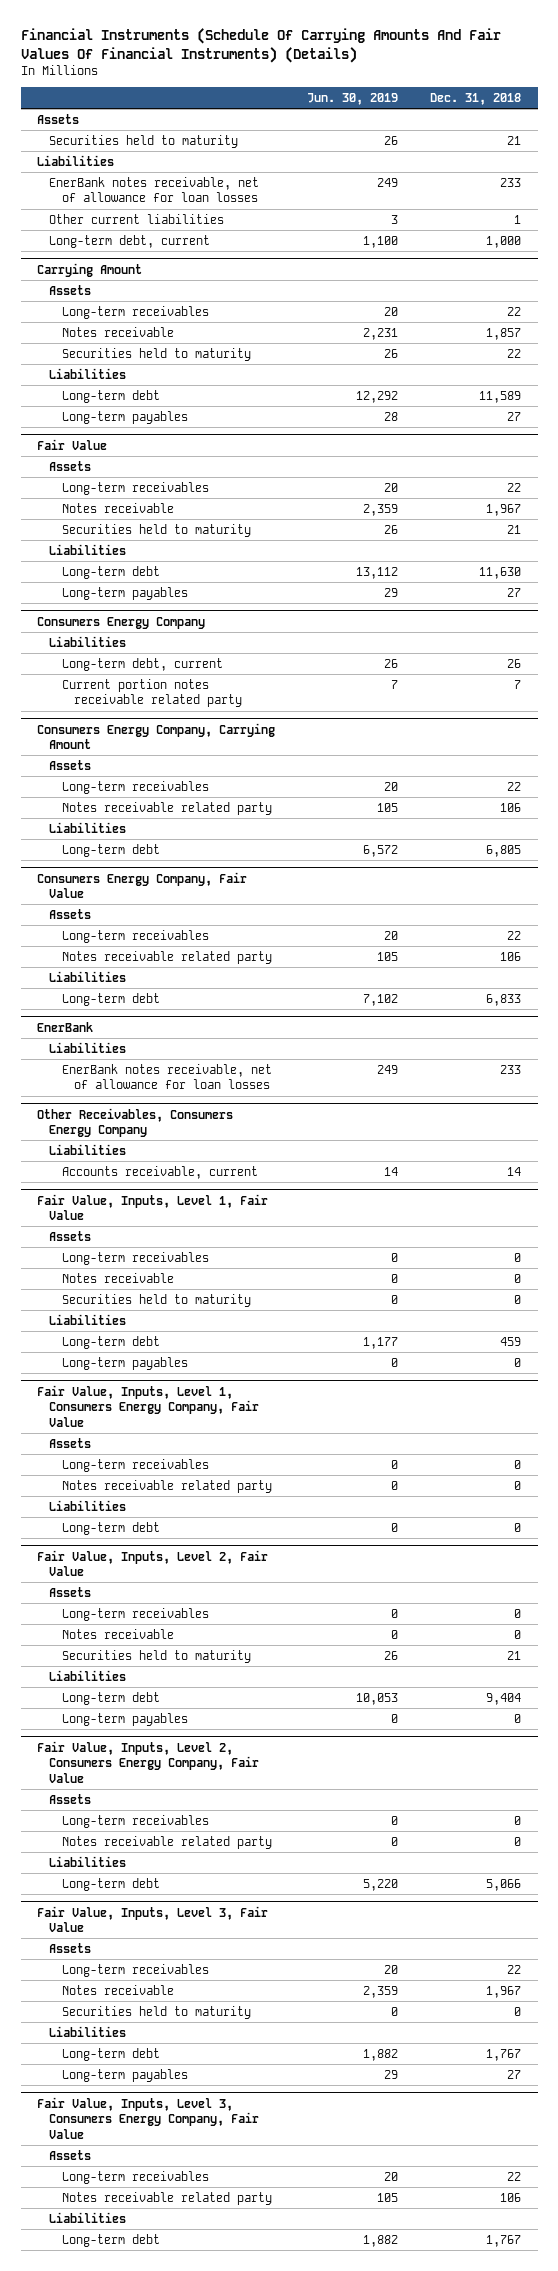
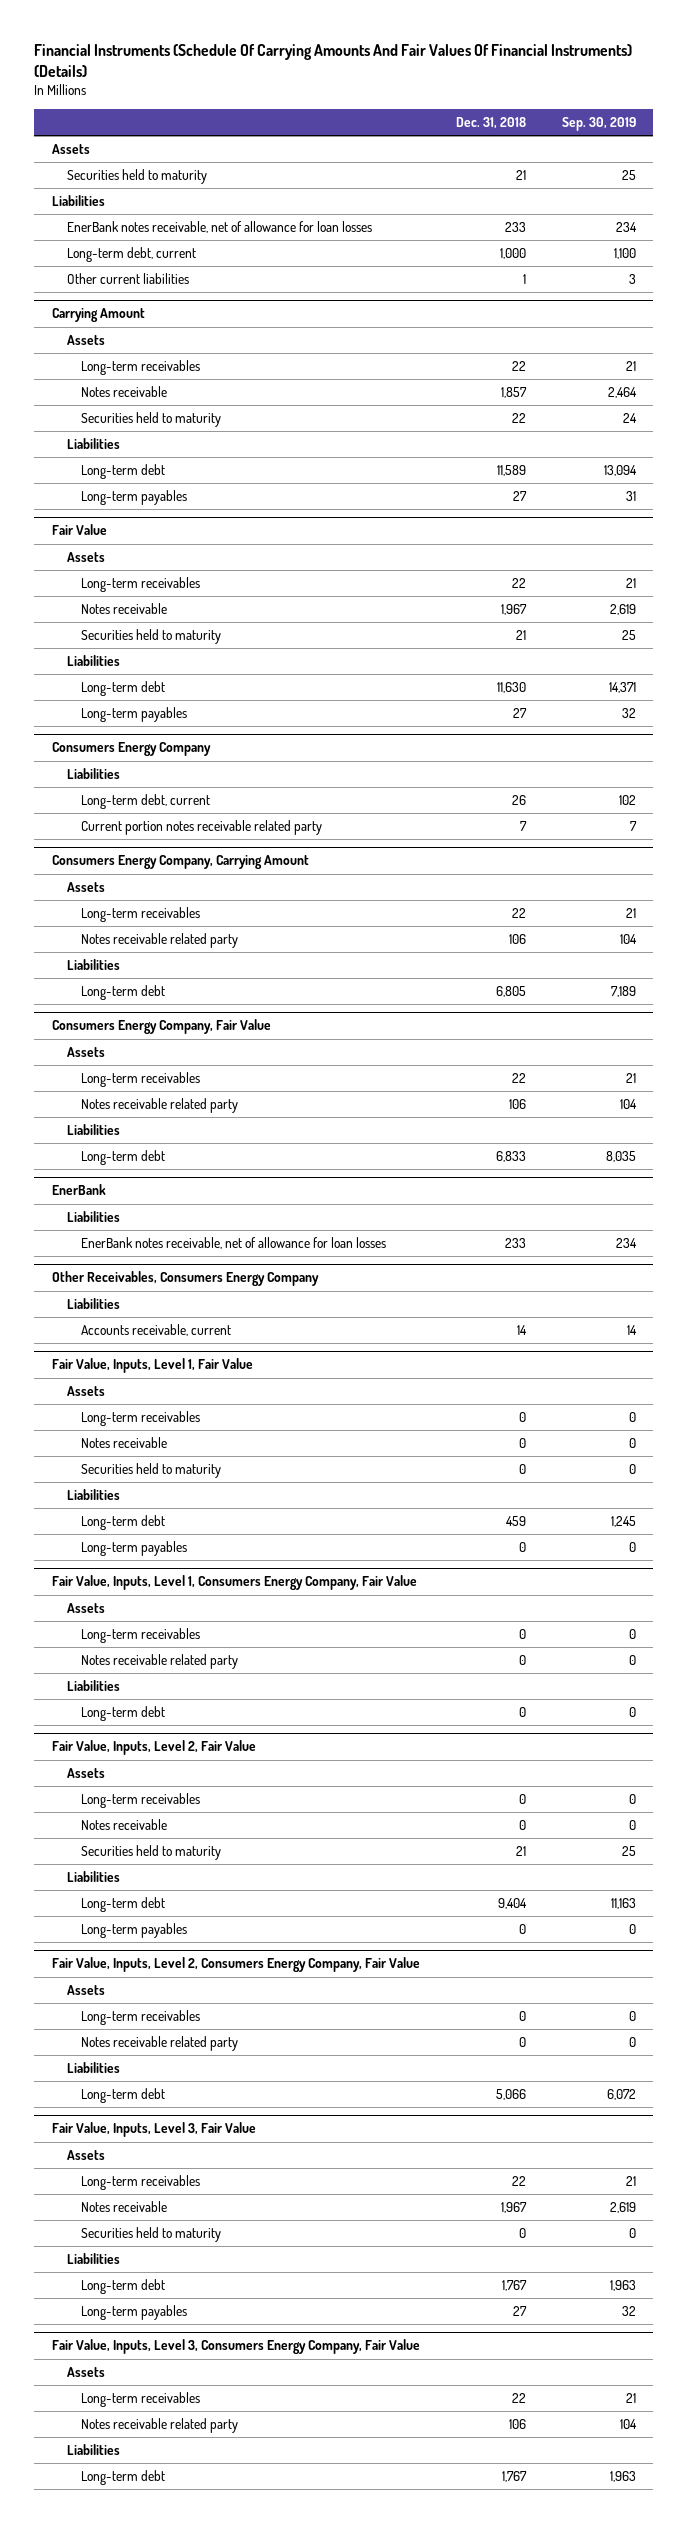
- | Jun. 30, 2019 | Dec. 31, 2018
+ | Dec. 31, 2018 | Sep. 30, 2019
moved down: Other current liabilities | 1 | 3

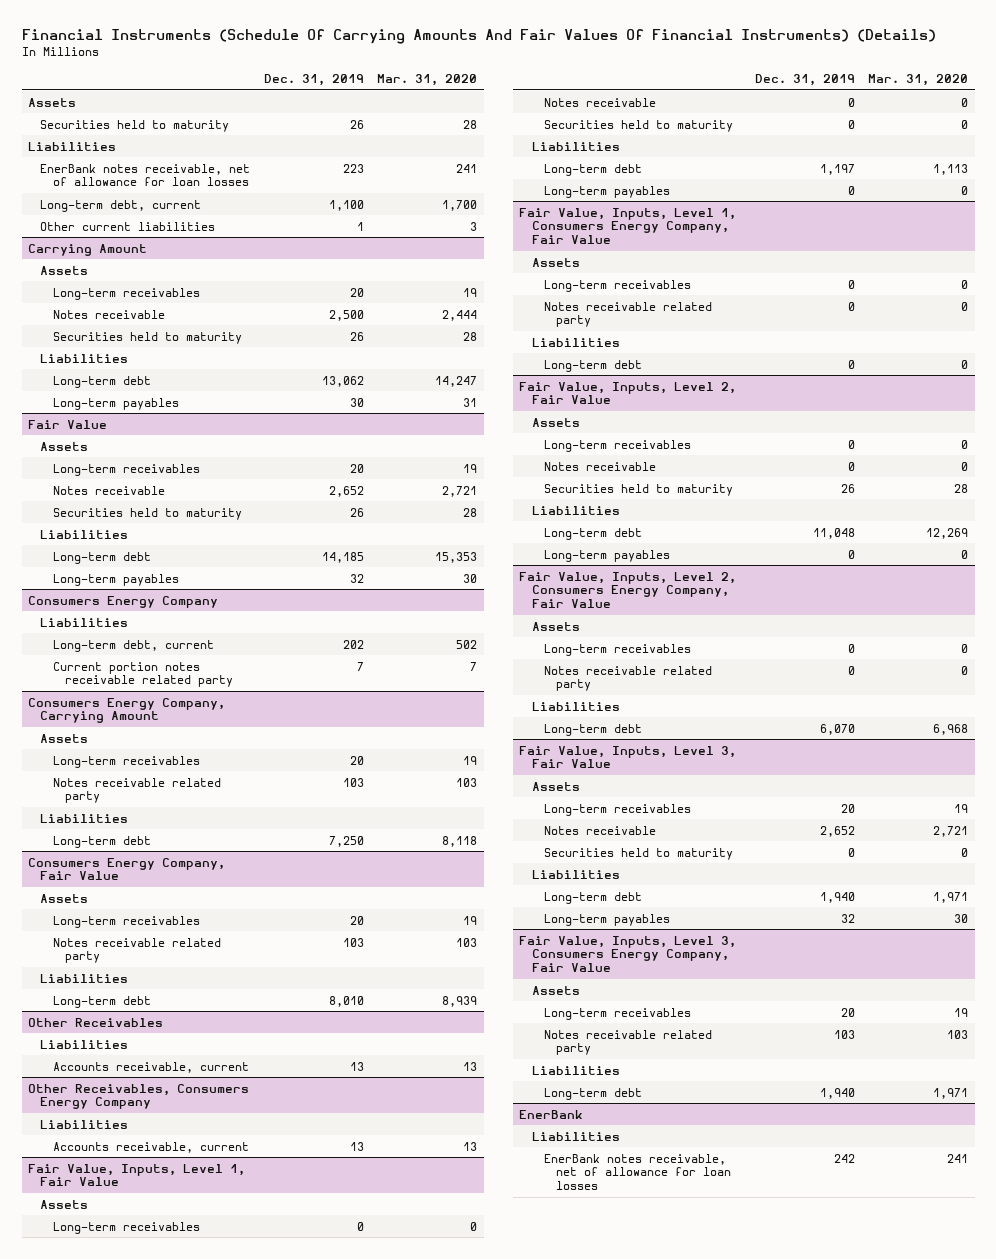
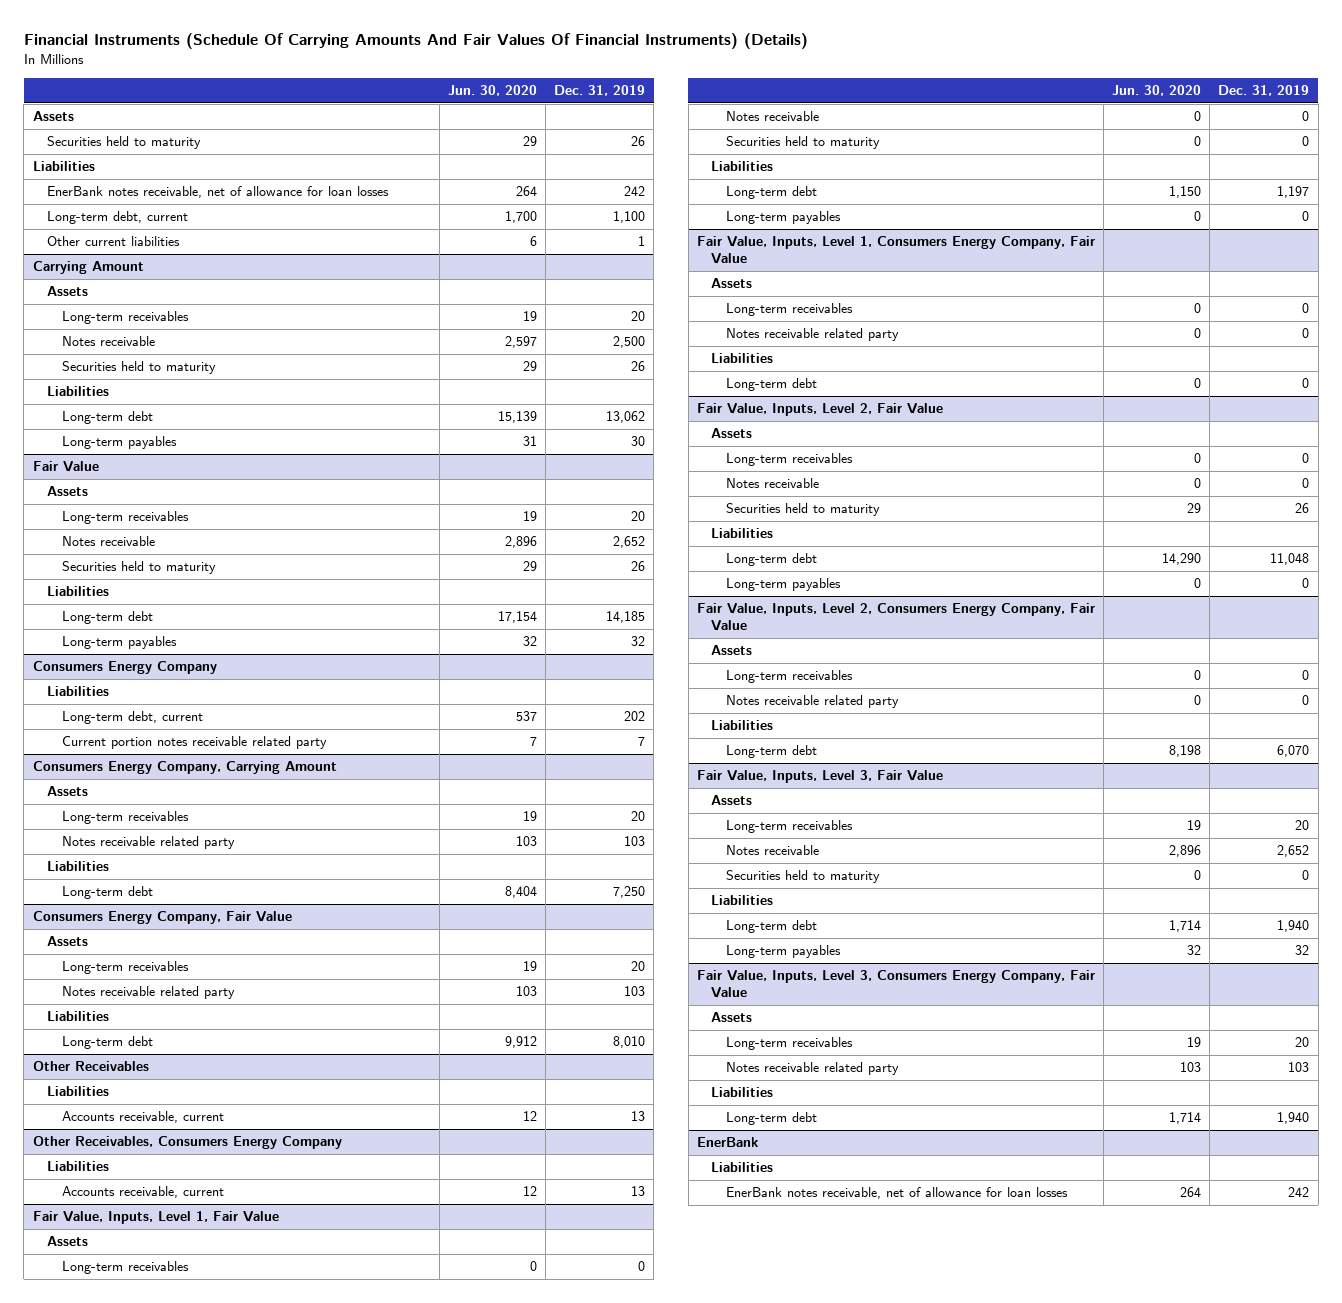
- | Dec. 31, 2019 | Mar. 31, 2020
+ | Jun. 30, 2020 | Dec. 31, 2019
- EnerBank notes receivable, net of allowance for loan losses | 223 | 241
+ EnerBank notes receivable, net of allowance for loan losses | 264 | 242

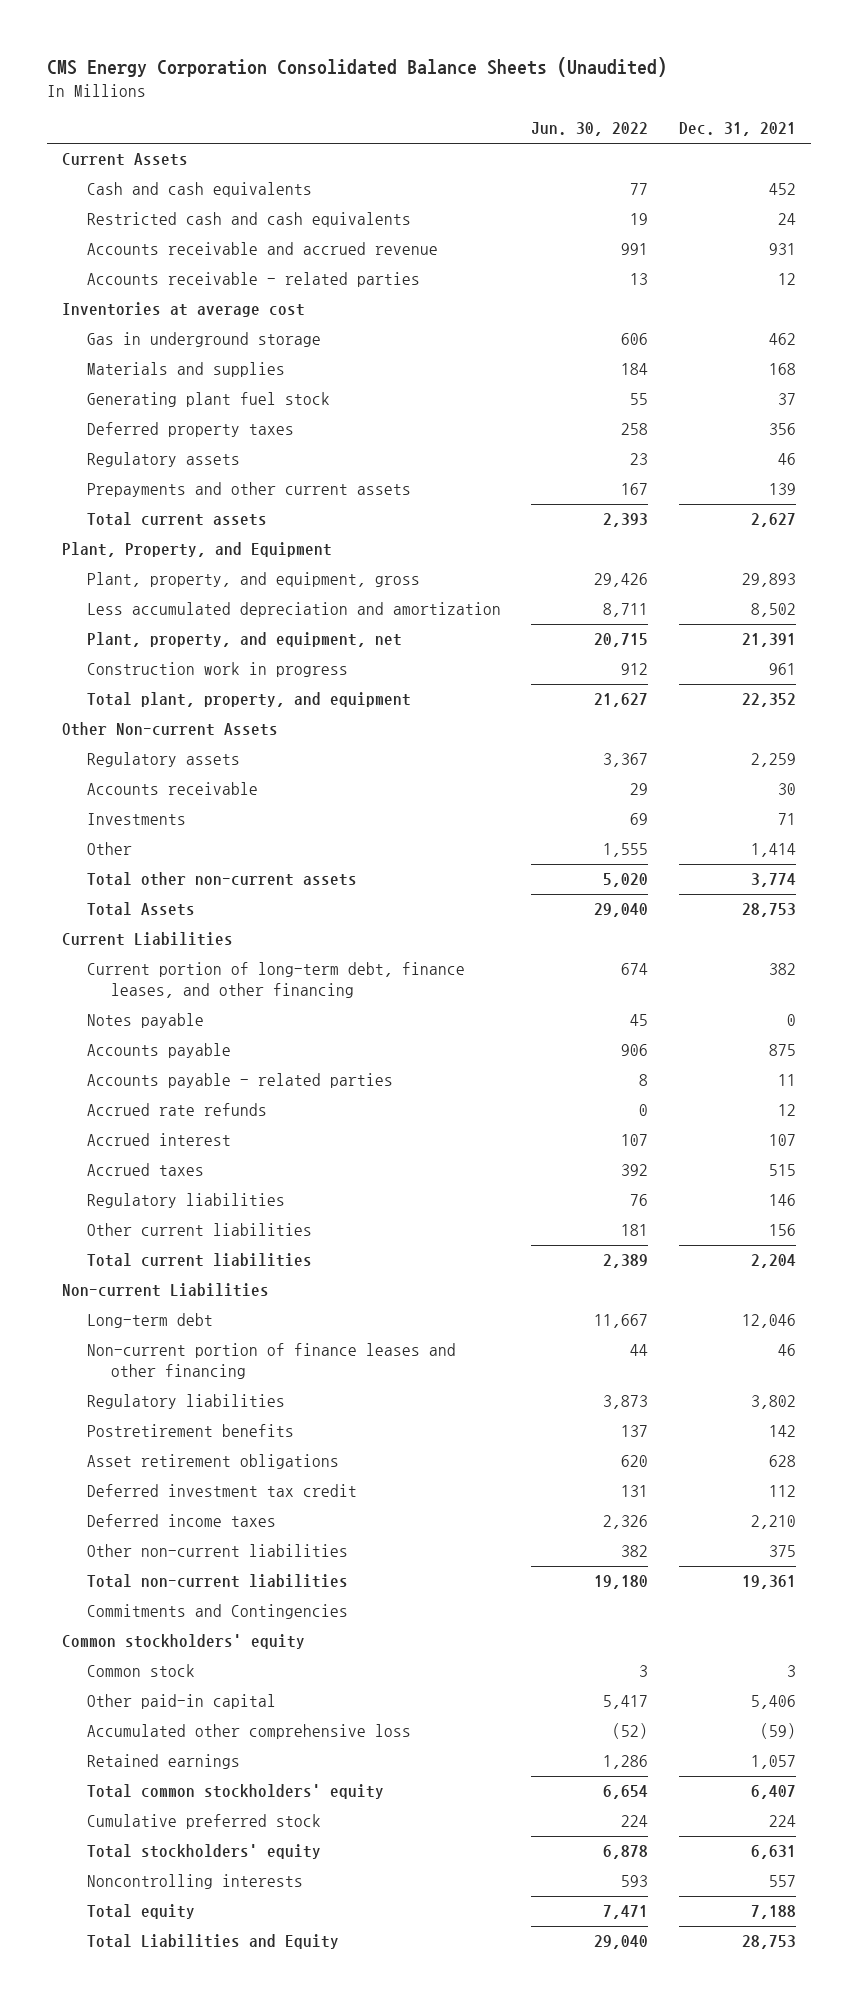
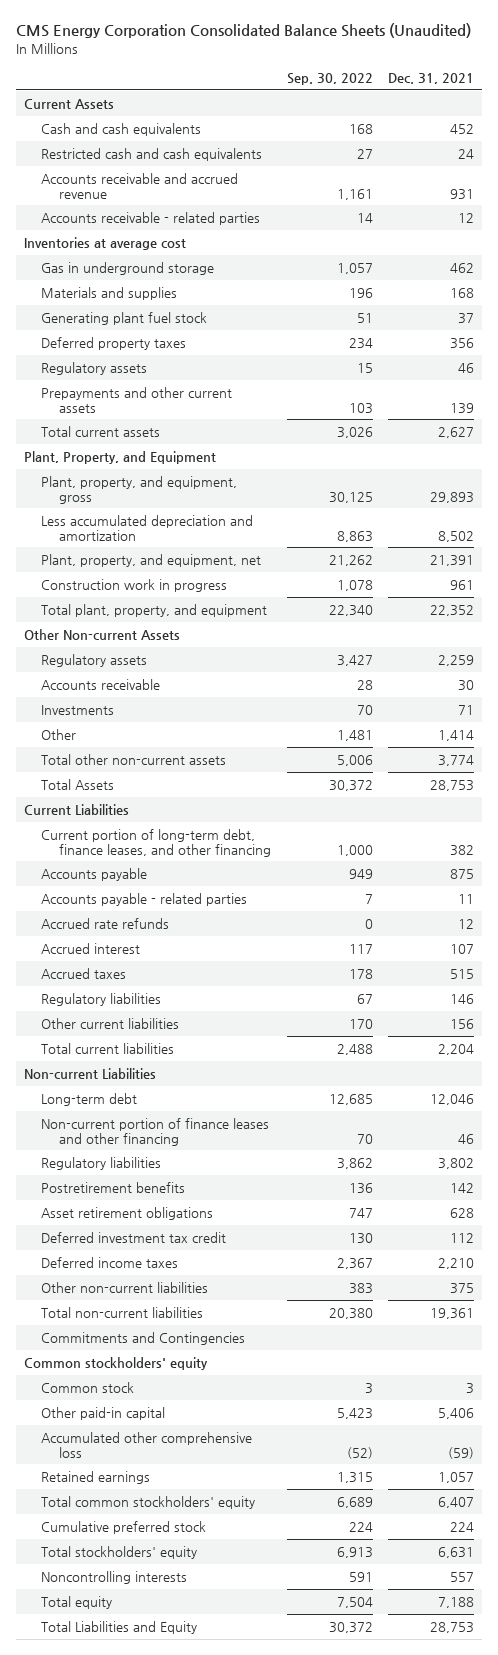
- | Jun. 30, 2022 | Dec. 31, 2021
+ | Sep. 30, 2022 | Dec. 31, 2021
- Notes payable | 45 | 0

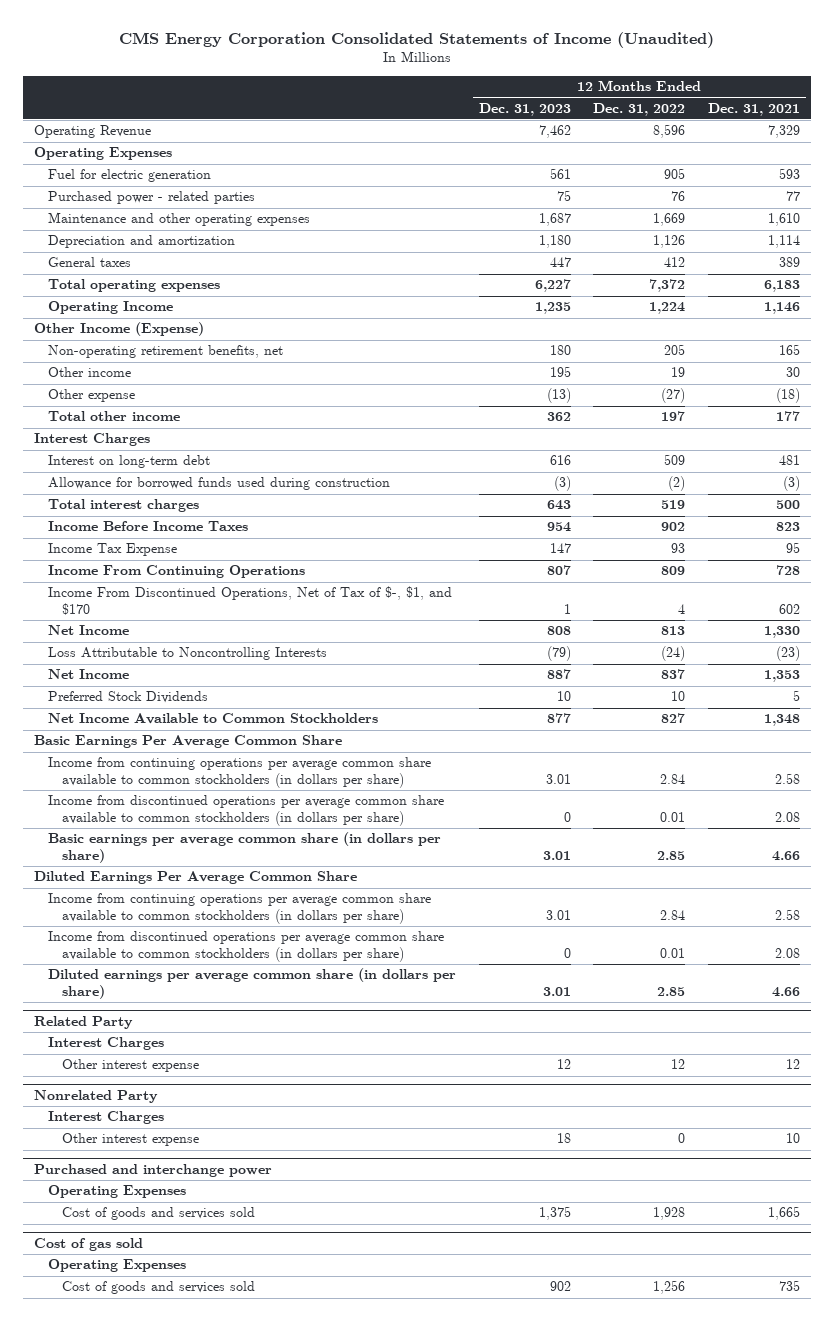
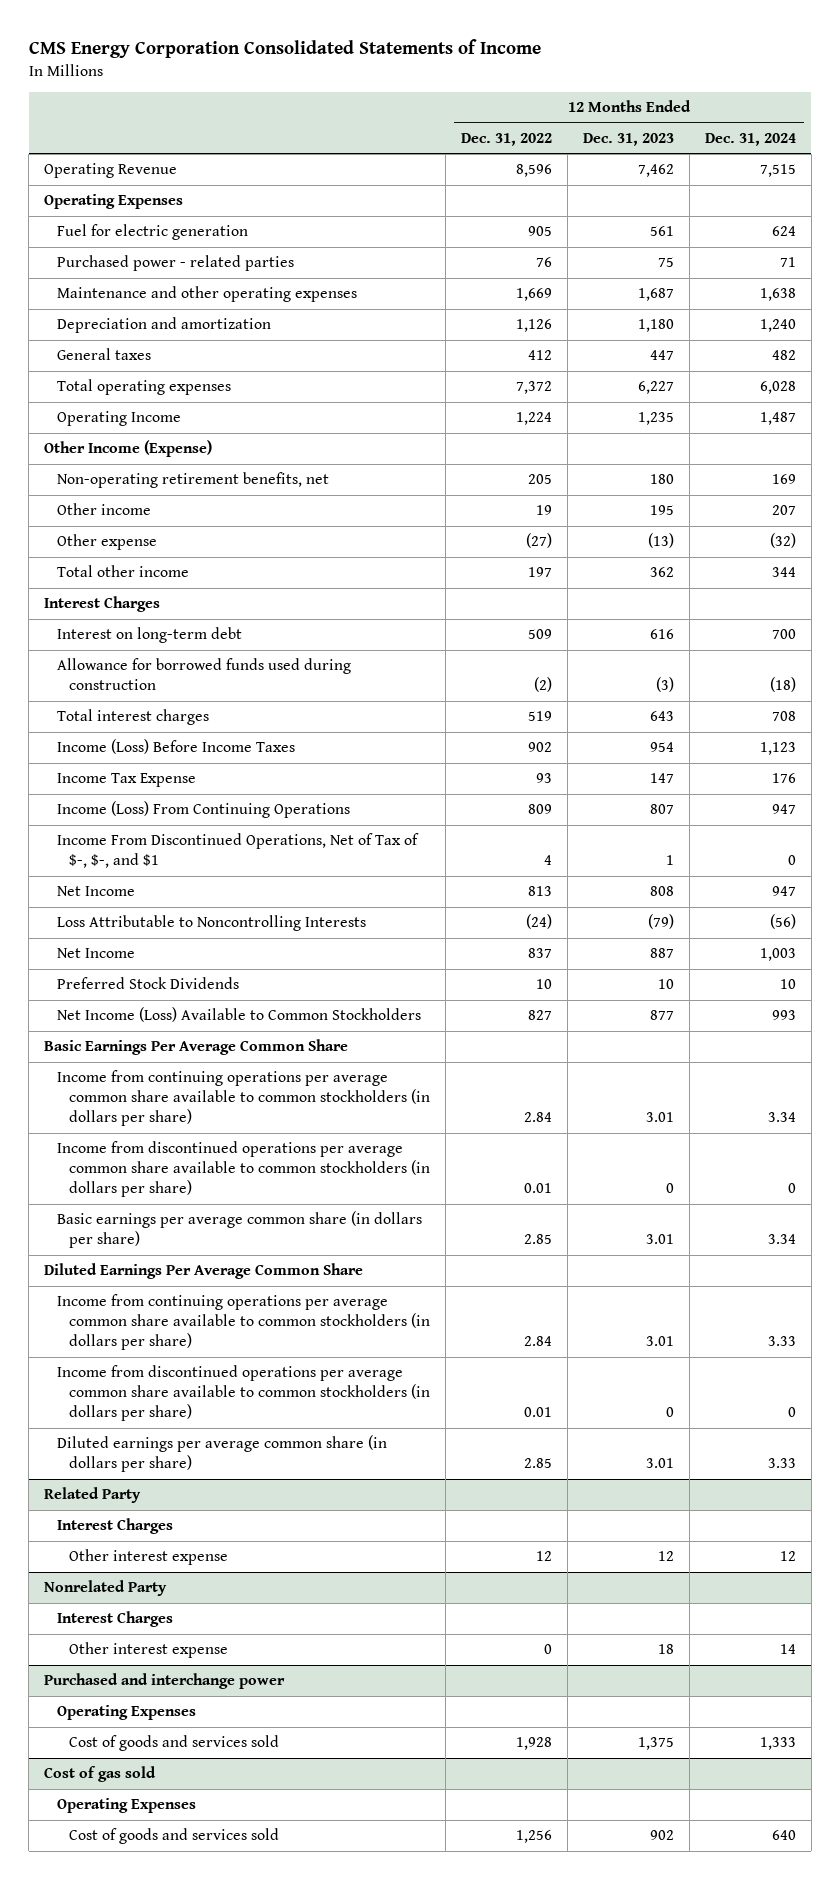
- CMS Energy Corporation Consolidated Statements of Income (Unaudited)
+ CMS Energy Corporation Consolidated Statements of Income
- | 12 Months Ended Dec. 31, 2023 | 12 Months Ended Dec. 31, 2022 | 12 Months Ended Dec. 31, 2021
+ | 12 Months Ended Dec. 31, 2022 | 12 Months Ended Dec. 31, 2023 | 12 Months Ended Dec. 31, 2024
- Income Before Income Taxes | 954 | 902 | 823
+ Income (Loss) Before Income Taxes | 902 | 954 | 1,123
- Income From Continuing Operations | 807 | 809 | 728
- Income From Discontinued Operations, Net of Tax of $-, $1, and $170 | 1 | 4 | 602
+ Income (Loss) From Continuing Operations | 809 | 807 | 947
+ Income From Discontinued Operations, Net of Tax of $-, $-, and $1 | 4 | 1 | 0
- Net Income Available to Common Stockholders | 877 | 827 | 1,348
+ Net Income (Loss) Available to Common Stockholders | 827 | 877 | 993

